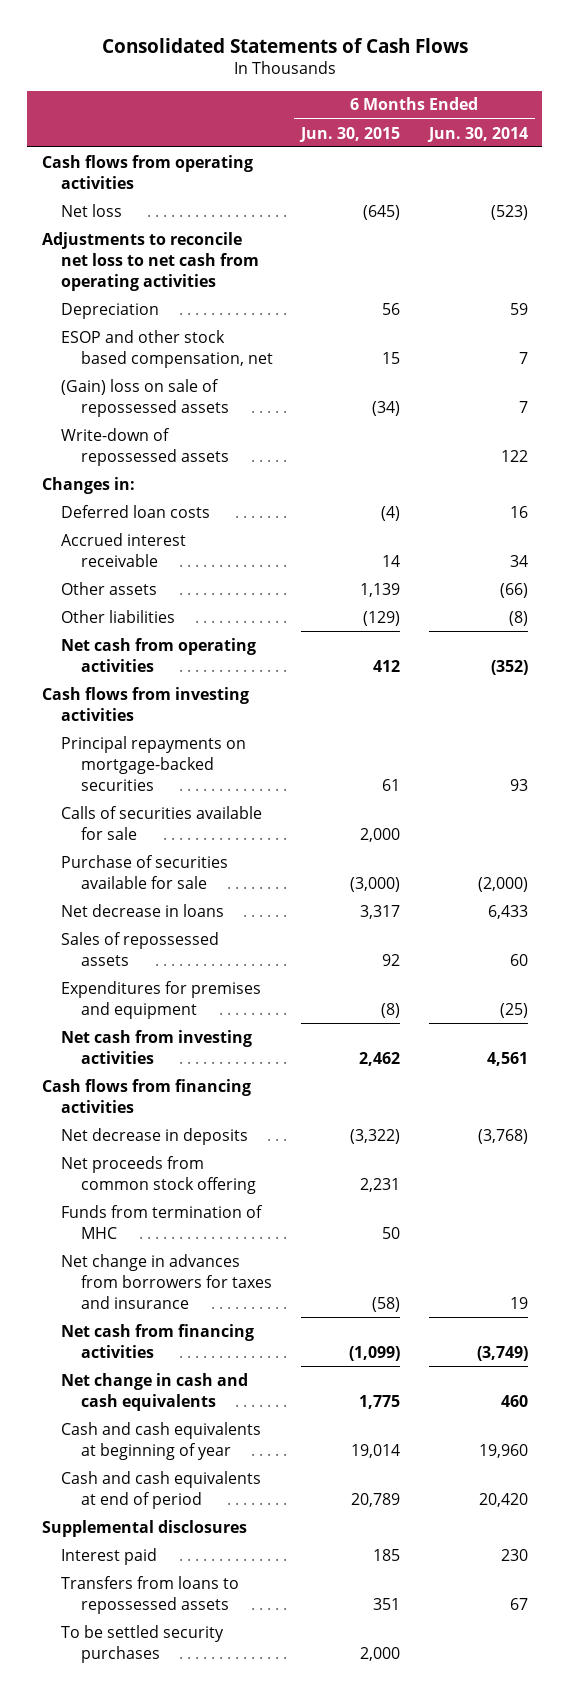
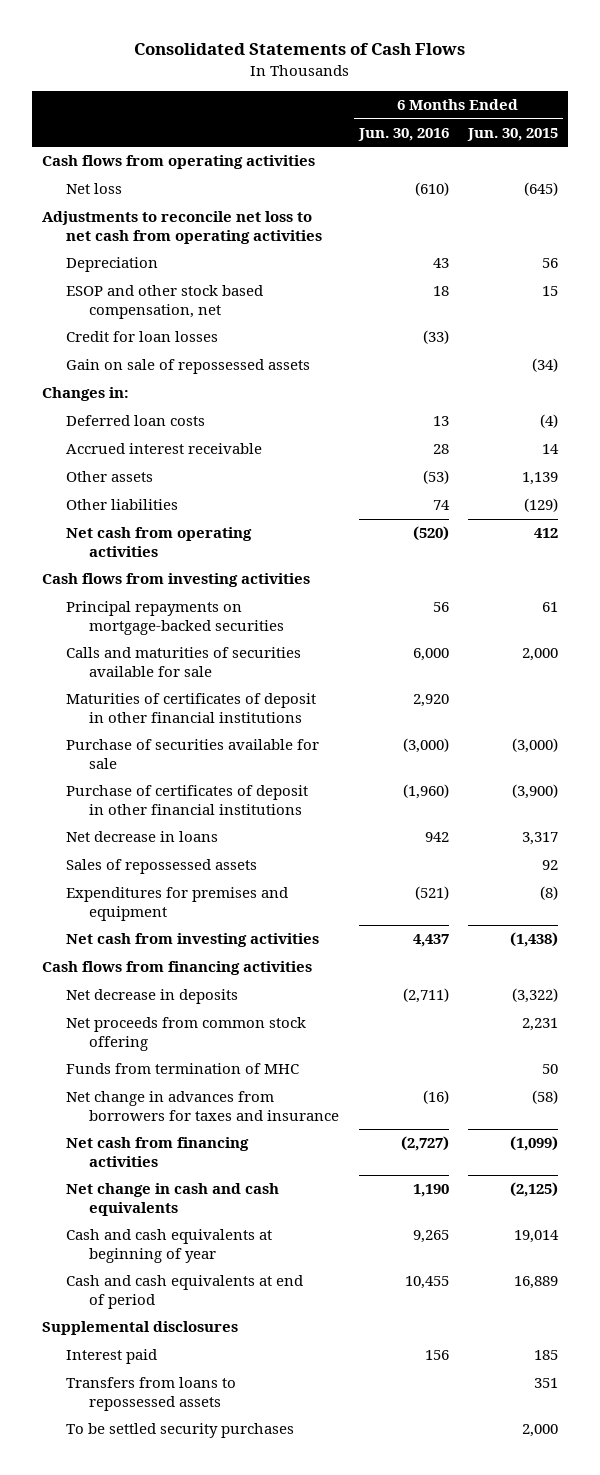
- | 6 Months Ended Jun. 30, 2015 | 6 Months Ended Jun. 30, 2014
+ | 6 Months Ended Jun. 30, 2016 | 6 Months Ended Jun. 30, 2015
- (Gain) loss on sale of repossessed assets | (34) | 7
- Write-down of repossessed assets | | 122
+ Credit for loan losses | (33) |
+ Gain on sale of repossessed assets | | (34)
- Calls of securities available for sale | 2,000 |
+ Calls and maturities of securities available for sale | 6,000 | 2,000
+ Maturities of certificates of deposit in other financial institutions | 2,920 |
+ Purchase of certificates of deposit in other financial institutions | (1,960) | (3,900)
- Net cash from investing activities | 2,462 | 4,561
+ Net cash from investing activities | 4,437 | (1,438)
- Net change in cash and cash equivalents | 1,775 | 460
+ Net change in cash and cash equivalents | 1,190 | (2,125)
- Cash and cash equivalents at end of period | 20,789 | 20,420
+ Cash and cash equivalents at end of period | 10,455 | 16,889

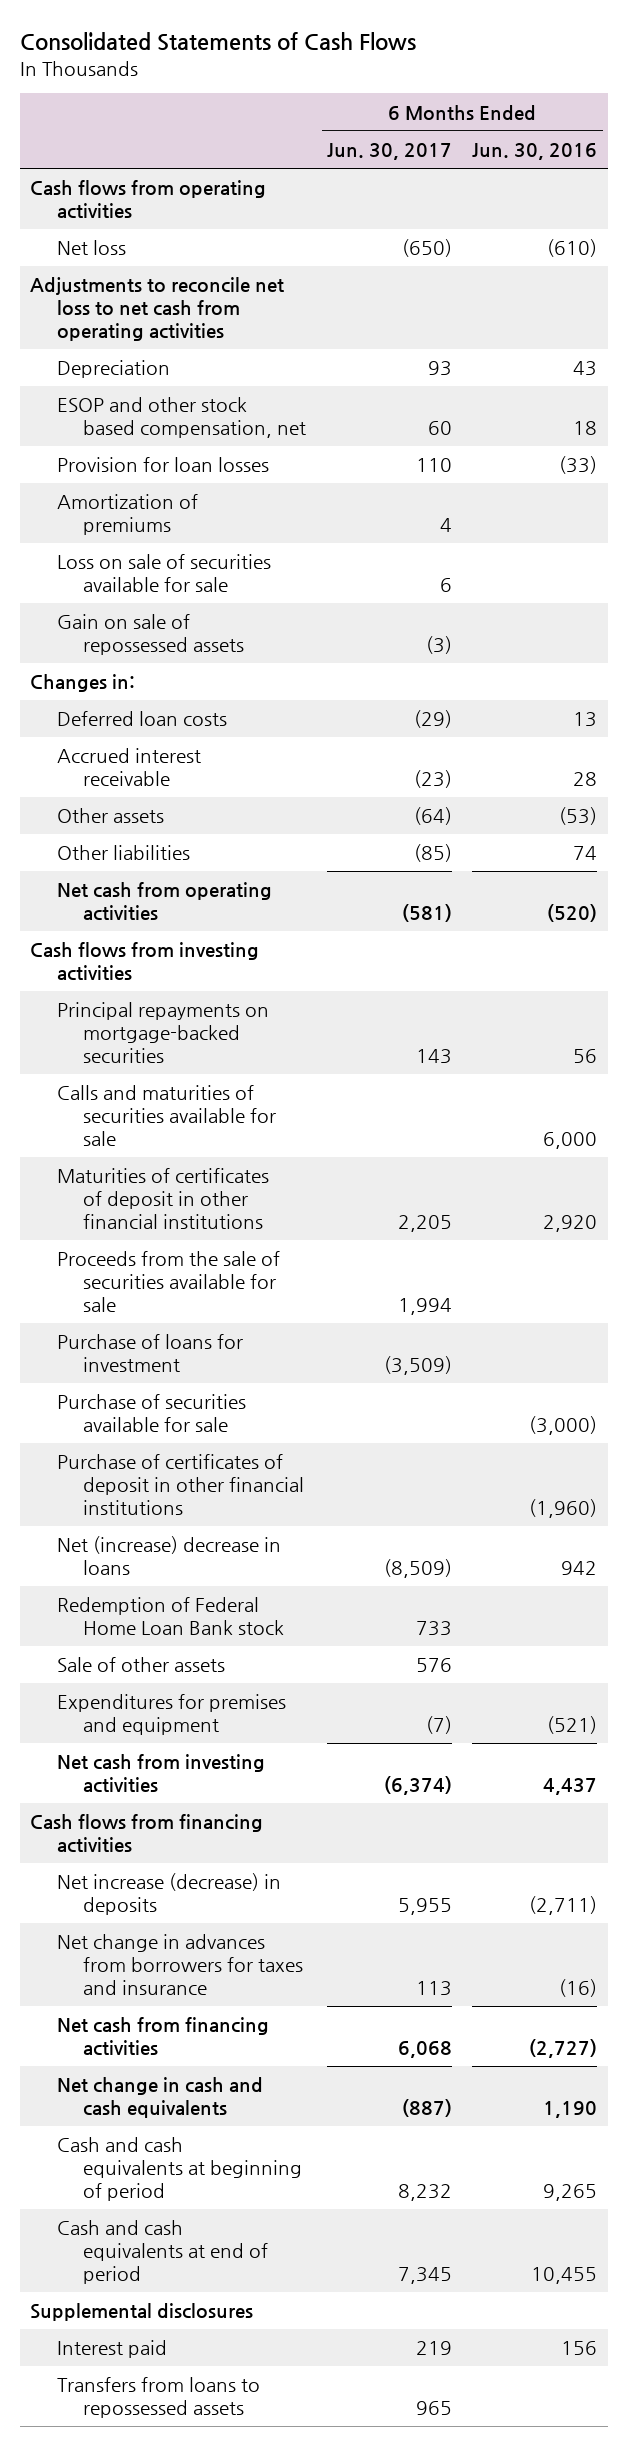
- | 6 Months Ended Jun. 30, 2016 | 6 Months Ended Jun. 30, 2015
+ | 6 Months Ended Jun. 30, 2017 | 6 Months Ended Jun. 30, 2016
- Credit for loan losses | (33) |
+ Provision for loan losses | 110 | (33)
+ Amortization of premiums | 4 |
+ Loss on sale of securities available for sale | 6 |
+ Proceeds from the sale of securities available for sale | 1,994 |
+ Purchase of loans for investment | (3,509) |
- Net decrease in loans | 942 | 3,317
- Sales of repossessed assets | | 92
+ Net (increase) decrease in loans | (8,509) | 942
+ Redemption of Federal Home Loan Bank stock | 733 |
+ Sale of other assets | 576 |
- Net decrease in deposits | (2,711) | (3,322)
- Net proceeds from common stock offering | | 2,231
- Funds from termination of MHC | | 50
+ Net increase (decrease) in deposits | 5,955 | (2,711)
- Cash and cash equivalents at beginning of year | 9,265 | 19,014
+ Cash and cash equivalents at beginning of period | 8,232 | 9,265
- To be settled security purchases | | 2,000

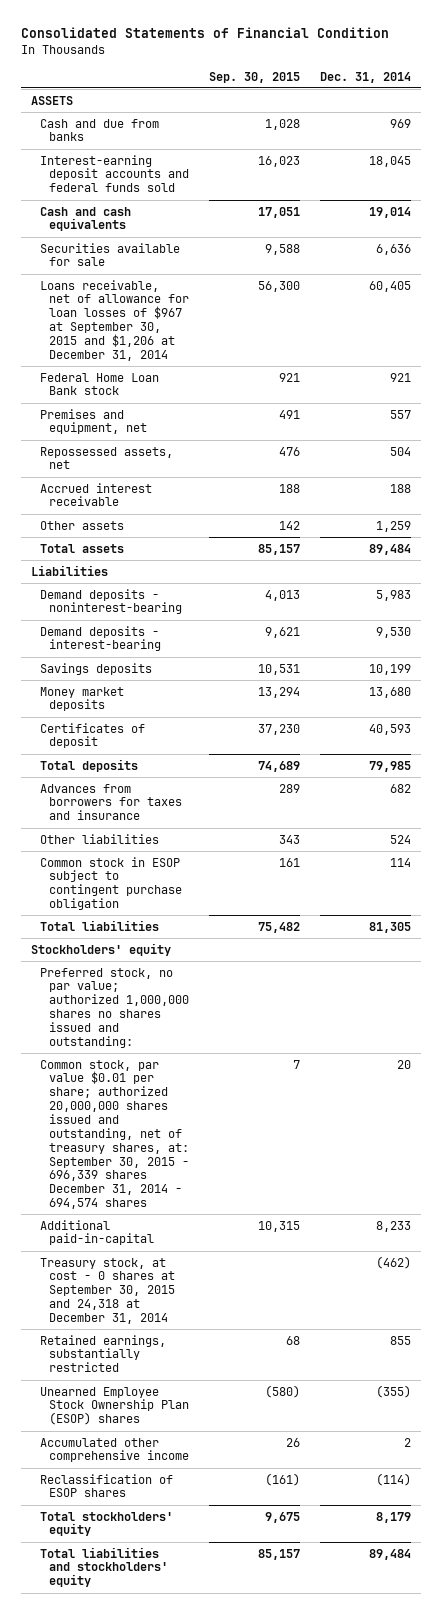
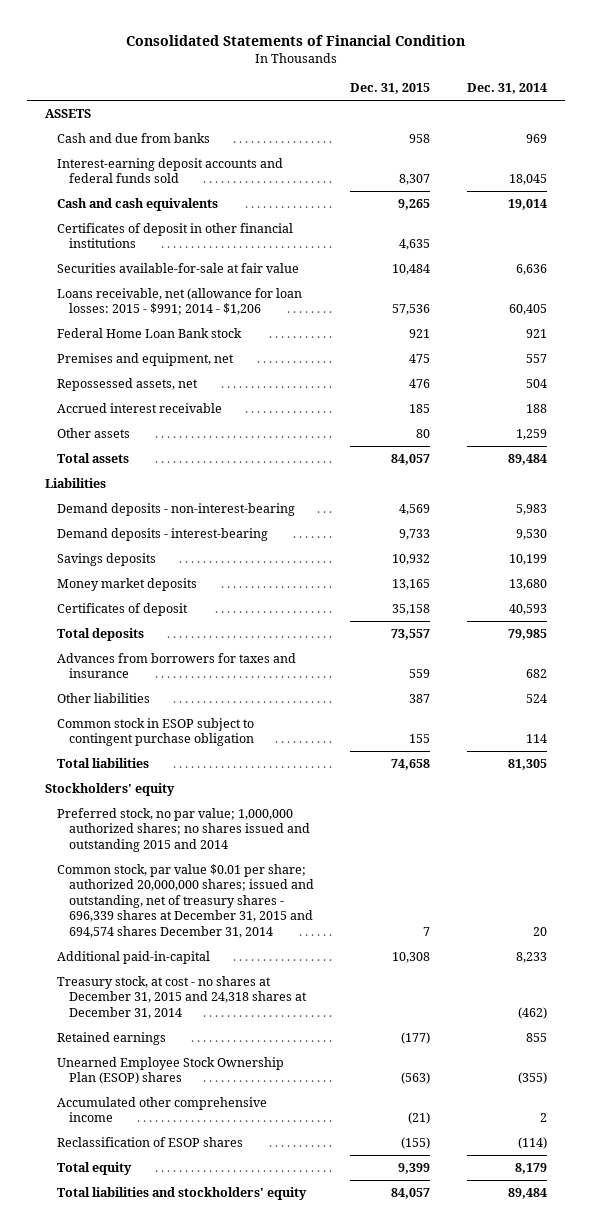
- | Sep. 30, 2015 | Dec. 31, 2014
+ | Dec. 31, 2015 | Dec. 31, 2014
- Securities available for sale | 9,588 | 6,636
- Loans receivable, net of allowance for loan losses of $967 at September 30, 2015 and $1,206 at December 31, 2014 | 56,300 | 60,405
+ Certificates of deposit in other financial institutions | 4,635 |
+ Securities available-for-sale at fair value | 10,484 | 6,636
+ Loans receivable, net (allowance for loan losses: 2015 - $991; 2014 - $1,206 | 57,536 | 60,405
- Demand deposits - noninterest-bearing | 4,013 | 5,983
+ Demand deposits - non-interest-bearing | 4,569 | 5,983
- Preferred stock, no par value; authorized 1,000,000 shares no shares issued and outstanding:
- Common stock, par value $0.01 per share; authorized 20,000,000 shares issued and outstanding, net of treasury shares, at: September 30, 2015 - 696,339 shares December 31, 2014 - 694,574 shares | 7 | 20
+ Preferred stock, no par value; 1,000,000 authorized shares; no shares issued and outstanding 2015 and 2014
+ Common stock, par value $0.01 per share; authorized 20,000,000 shares; issued and outstanding, net of treasury shares - 696,339 shares at December 31, 2015 and 694,574 shares December 31, 2014 | 7 | 20
- Treasury stock, at cost - 0 shares at September 30, 2015 and 24,318 at December 31, 2014 | | (462)
- Retained earnings, substantially restricted | 68 | 855
+ Treasury stock, at cost - no shares at December 31, 2015 and 24,318 shares at December 31, 2014 | | (462)
+ Retained earnings | (177) | 855
- Total stockholders' equity | 9,675 | 8,179
+ Total equity | 9,399 | 8,179

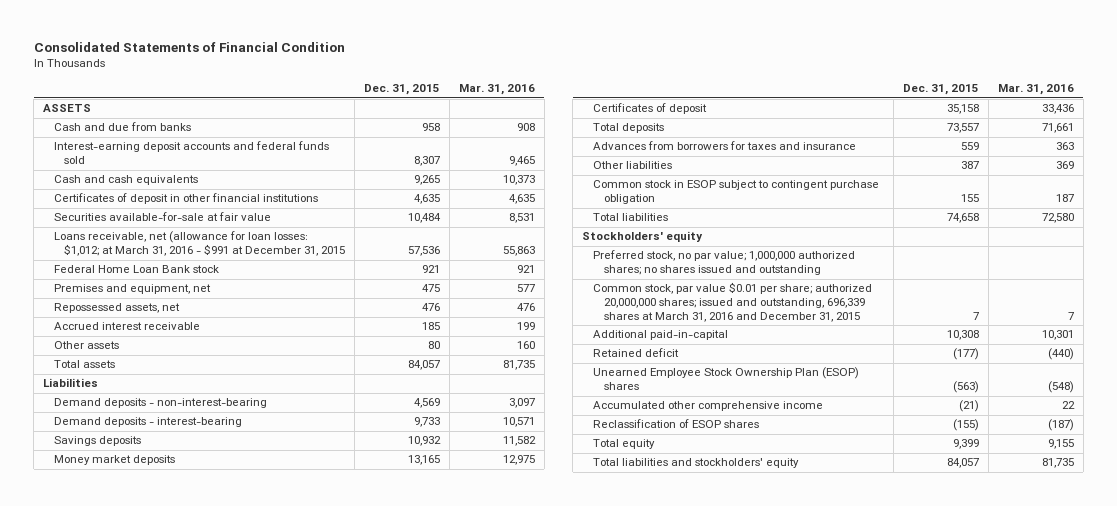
- | Dec. 31, 2015 | Dec. 31, 2014
+ | Dec. 31, 2015 | Mar. 31, 2016
- Loans receivable, net (allowance for loan losses: 2015 - $991; 2014 - $1,206 | 57,536 | 60,405
+ Loans receivable, net (allowance for loan losses: $1,012; at March 31, 2016 - $991 at December 31, 2015 | 57,536 | 55,863
- Preferred stock, no par value; 1,000,000 authorized shares; no shares issued and outstanding 2015 and 2014
- Common stock, par value $0.01 per share; authorized 20,000,000 shares; issued and outstanding, net of treasury shares - 696,339 shares at December 31, 2015 and 694,574 shares December 31, 2014 | 7 | 20
+ Preferred stock, no par value; 1,000,000 authorized shares; no shares issued and outstanding
+ Common stock, par value $0.01 per share; authorized 20,000,000 shares; issued and outstanding, 696,339 shares at March 31, 2016 and December 31, 2015 | 7 | 7
- Treasury stock, at cost - no shares at December 31, 2015 and 24,318 shares at December 31, 2014 | | (462)
- Retained earnings | (177) | 855
+ Retained deficit | (177) | (440)

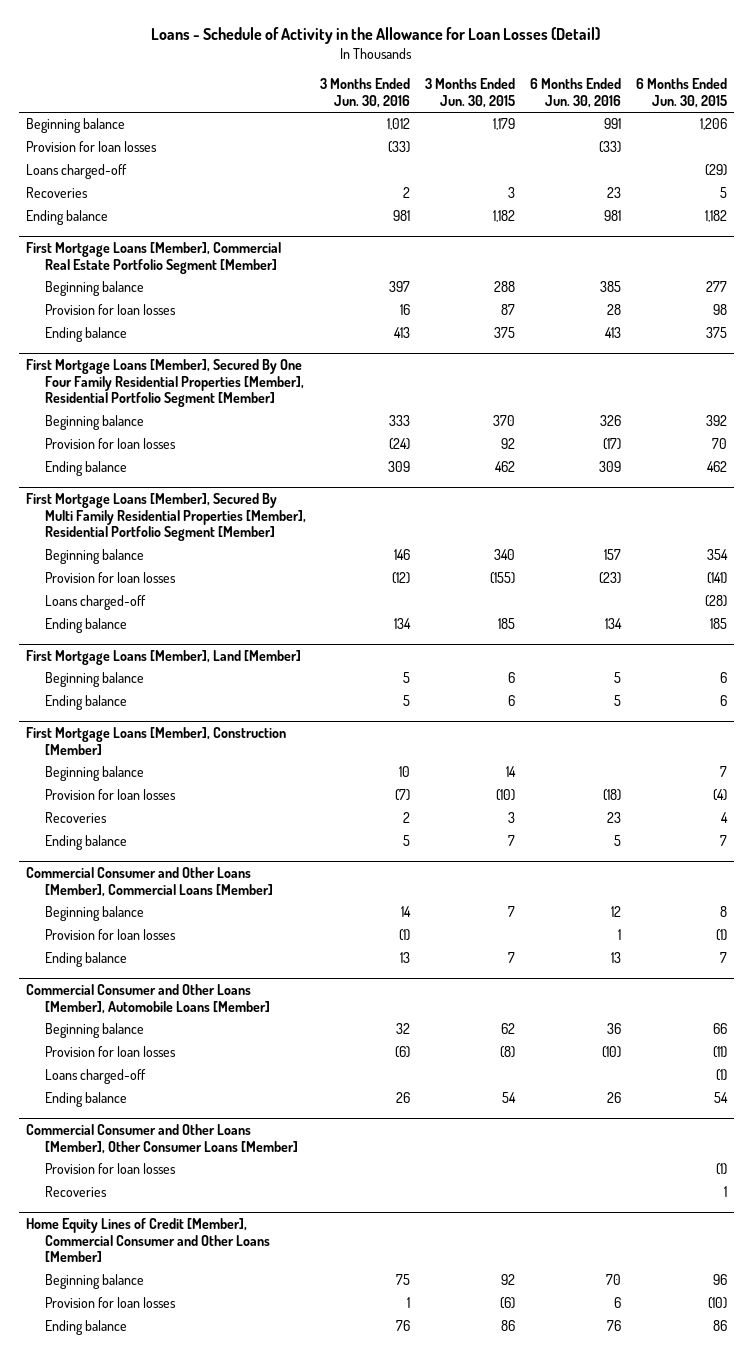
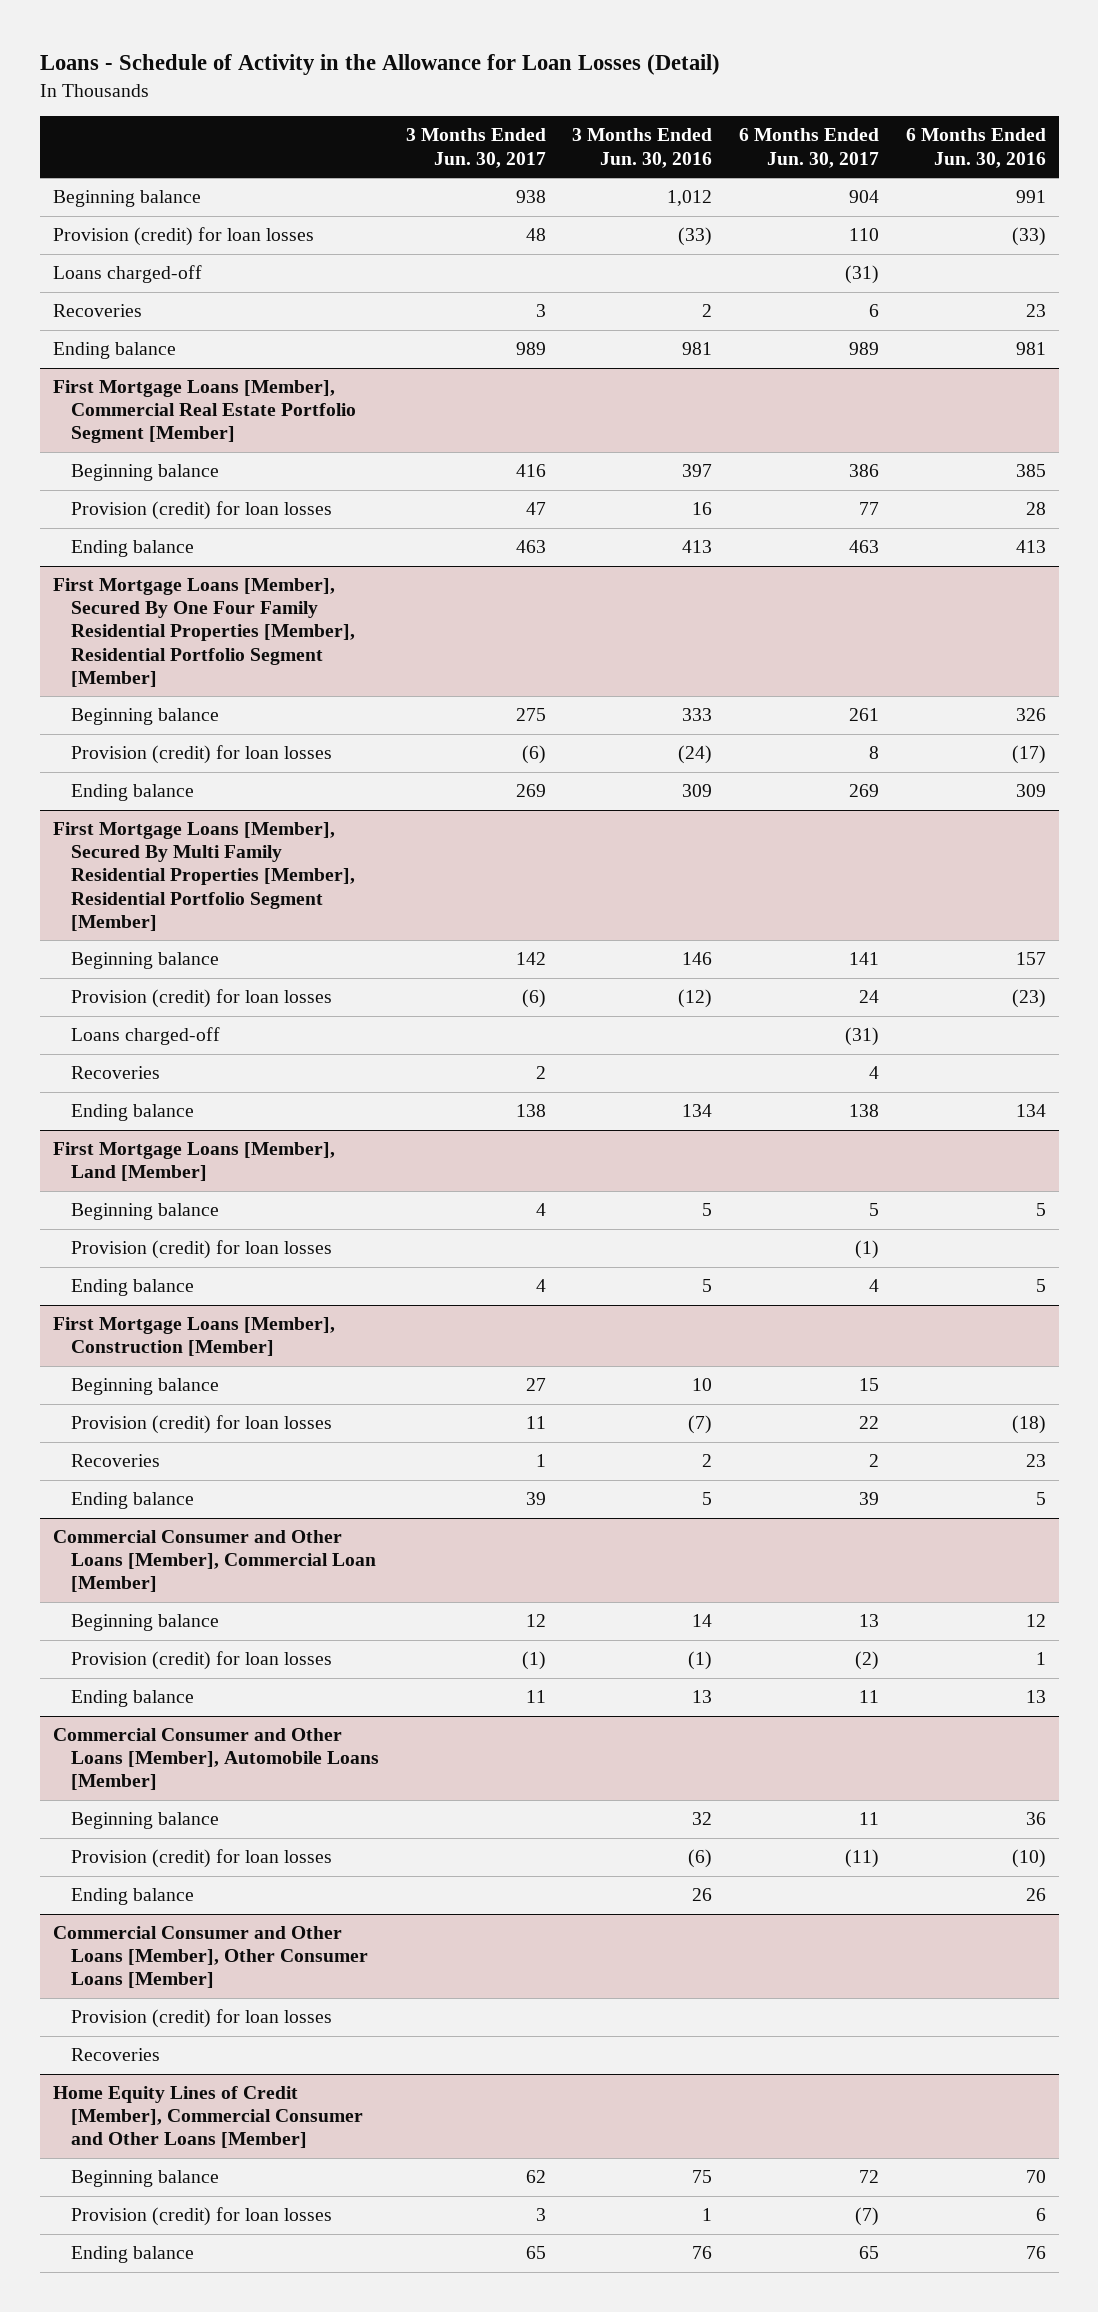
- | 3 Months Ended Jun. 30, 2016 | 3 Months Ended Jun. 30, 2015 | 6 Months Ended Jun. 30, 2016 | 6 Months Ended Jun. 30, 2015
+ | 3 Months Ended Jun. 30, 2017 | 3 Months Ended Jun. 30, 2016 | 6 Months Ended Jun. 30, 2017 | 6 Months Ended Jun. 30, 2016
- Provision for loan losses | (33) | | (33) |
+ Provision (credit) for loan losses | 48 | (33) | 110 | (33)
@ First Mortgage Loans [Member], Commercial Real Estate Portfolio Segment [Member]
- Provision for loan losses | 16 | 87 | 28 | 98
+ Provision (credit) for loan losses | 47 | 16 | 77 | 28
@ First Mortgage Loans [Member], Secured By One Four Family Residential Properties [Member], Residential Portfolio Segment [Member]
- Provision for loan losses | (24) | 92 | (17) | 70
+ Provision (credit) for loan losses | (6) | (24) | 8 | (17)
@ First Mortgage Loans [Member], Secured By Multi Family Residential Properties [Member], Residential Portfolio Segment [Member]
- Provision for loan losses | (12) | (155) | (23) | (141)
+ Provision (credit) for loan losses | (6) | (12) | 24 | (23)
+ Recoveries | 2 | | 4 |
@ First Mortgage Loans [Member], Land [Member]
+ Provision (credit) for loan losses | | | (1) |
@ First Mortgage Loans [Member], Construction [Member]
- Provision for loan losses | (7) | (10) | (18) | (4)
+ Provision (credit) for loan losses | 11 | (7) | 22 | (18)
- Commercial Consumer and Other Loans [Member], Commercial Loans [Member]
+ Commercial Consumer and Other Loans [Member], Commercial Loan [Member]
- Provision for loan losses | (1) | | 1 | (1)
+ Provision (credit) for loan losses | (1) | (1) | (2) | 1
@ Commercial Consumer and Other Loans [Member], Automobile Loans [Member]
- Provision for loan losses | (6) | (8) | (10) | (11)
- Loans charged-off | | | | (1)
+ Provision (credit) for loan losses | | (6) | (11) | (10)
@ Commercial Consumer and Other Loans [Member], Other Consumer Loans [Member]
- Provision for loan losses | | | | (1)
+ Provision (credit) for loan losses
@ Home Equity Lines of Credit [Member], Commercial Consumer and Other Loans [Member]
- Provision for loan losses | 1 | (6) | 6 | (10)
+ Provision (credit) for loan losses | 3 | 1 | (7) | 6

